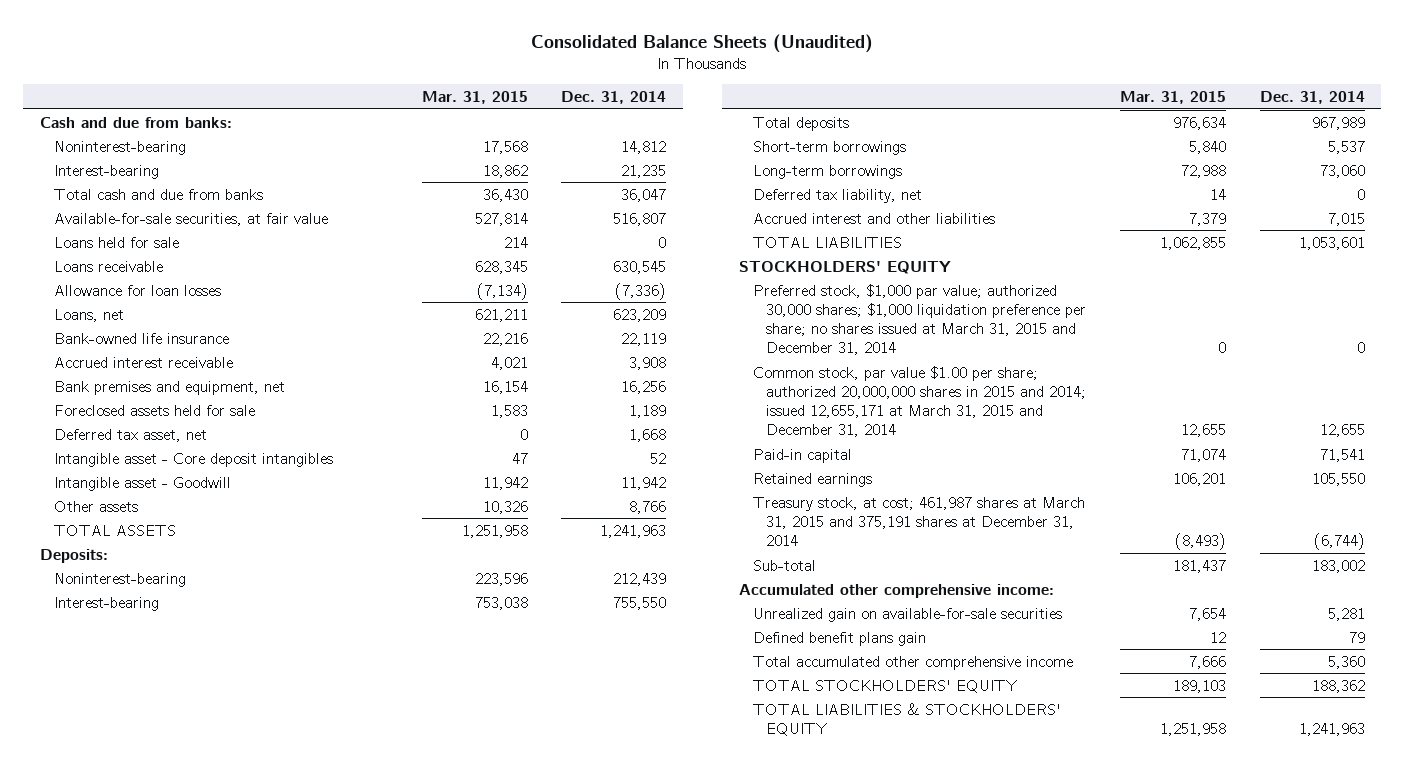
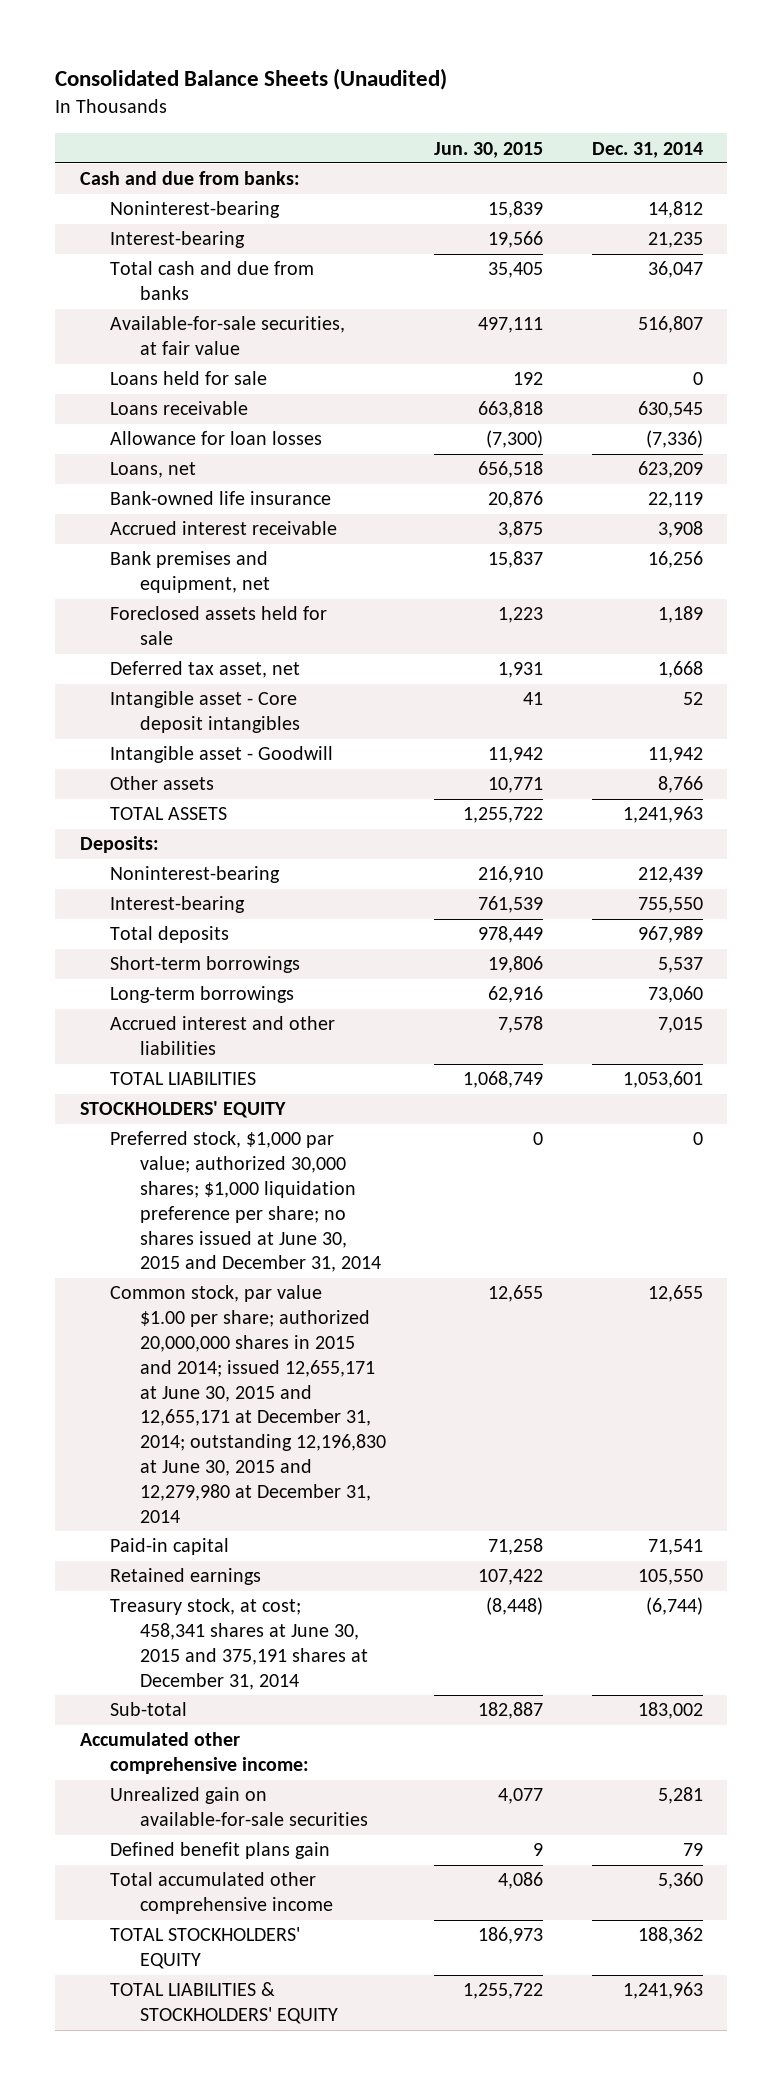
- | Mar. 31, 2015 | Dec. 31, 2014
+ | Jun. 30, 2015 | Dec. 31, 2014
- Deferred tax liability, net | 14 | 0
- Preferred stock, $1,000 par value; authorized 30,000 shares; $1,000 liquidation preference per share; no shares issued at March 31, 2015 and December 31, 2014 | 0 | 0
- Common stock, par value $1.00 per share; authorized 20,000,000 shares in 2015 and 2014; issued 12,655,171 at March 31, 2015 and December 31, 2014 | 12,655 | 12,655
+ Preferred stock, $1,000 par value; authorized 30,000 shares; $1,000 liquidation preference per share; no shares issued at June 30, 2015 and December 31, 2014 | 0 | 0
+ Common stock, par value $1.00 per share; authorized 20,000,000 shares in 2015 and 2014; issued 12,655,171 at June 30, 2015 and 12,655,171 at December 31, 2014; outstanding 12,196,830 at June 30, 2015 and 12,279,980 at December 31, 2014 | 12,655 | 12,655
- Treasury stock, at cost; 461,987 shares at March 31, 2015 and 375,191 shares at December 31, 2014 | (8,493) | (6,744)
+ Treasury stock, at cost; 458,341 shares at June 30, 2015 and 375,191 shares at December 31, 2014 | (8,448) | (6,744)

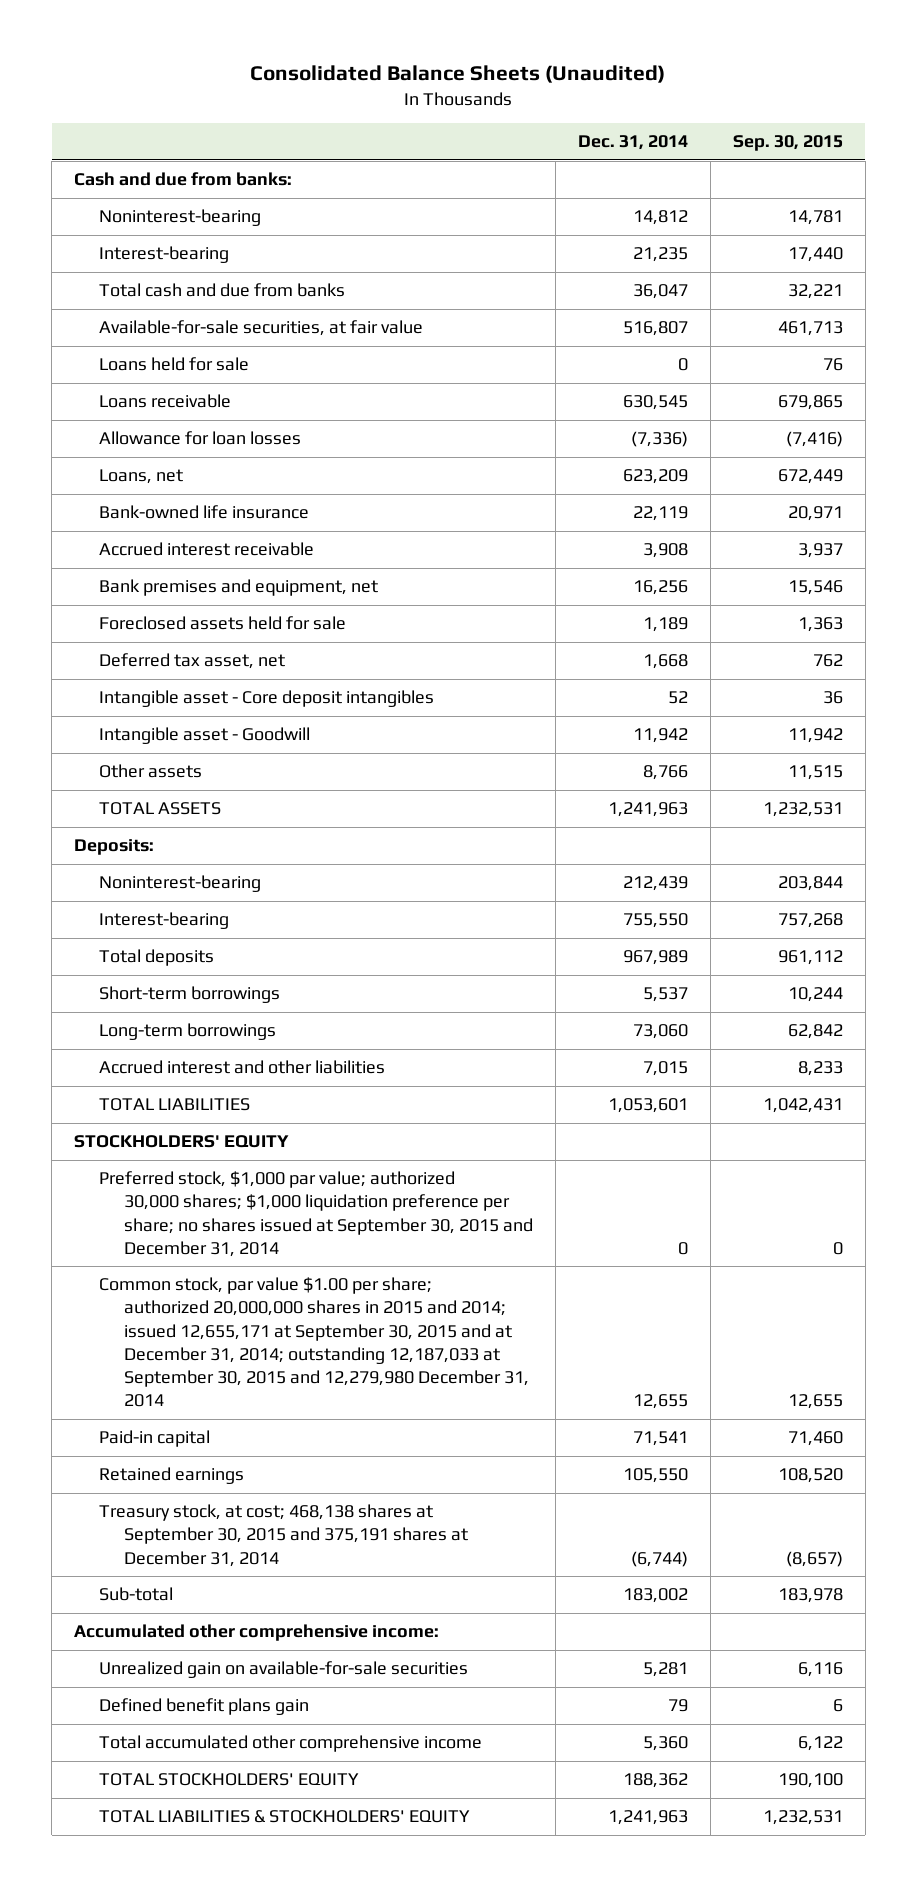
- | Jun. 30, 2015 | Dec. 31, 2014
+ | Dec. 31, 2014 | Sep. 30, 2015
- Preferred stock, $1,000 par value; authorized 30,000 shares; $1,000 liquidation preference per share; no shares issued at June 30, 2015 and December 31, 2014 | 0 | 0
- Common stock, par value $1.00 per share; authorized 20,000,000 shares in 2015 and 2014; issued 12,655,171 at June 30, 2015 and 12,655,171 at December 31, 2014; outstanding 12,196,830 at June 30, 2015 and 12,279,980 at December 31, 2014 | 12,655 | 12,655
+ Preferred stock, $1,000 par value; authorized 30,000 shares; $1,000 liquidation preference per share; no shares issued at September 30, 2015 and December 31, 2014 | 0 | 0
+ Common stock, par value $1.00 per share; authorized 20,000,000 shares in 2015 and 2014; issued 12,655,171 at September 30, 2015 and at December 31, 2014; outstanding 12,187,033 at September 30, 2015 and 12,279,980 December 31, 2014 | 12,655 | 12,655
- Treasury stock, at cost; 458,341 shares at June 30, 2015 and 375,191 shares at December 31, 2014 | (8,448) | (6,744)
+ Treasury stock, at cost; 468,138 shares at September 30, 2015 and 375,191 shares at December 31, 2014 | (6,744) | (8,657)

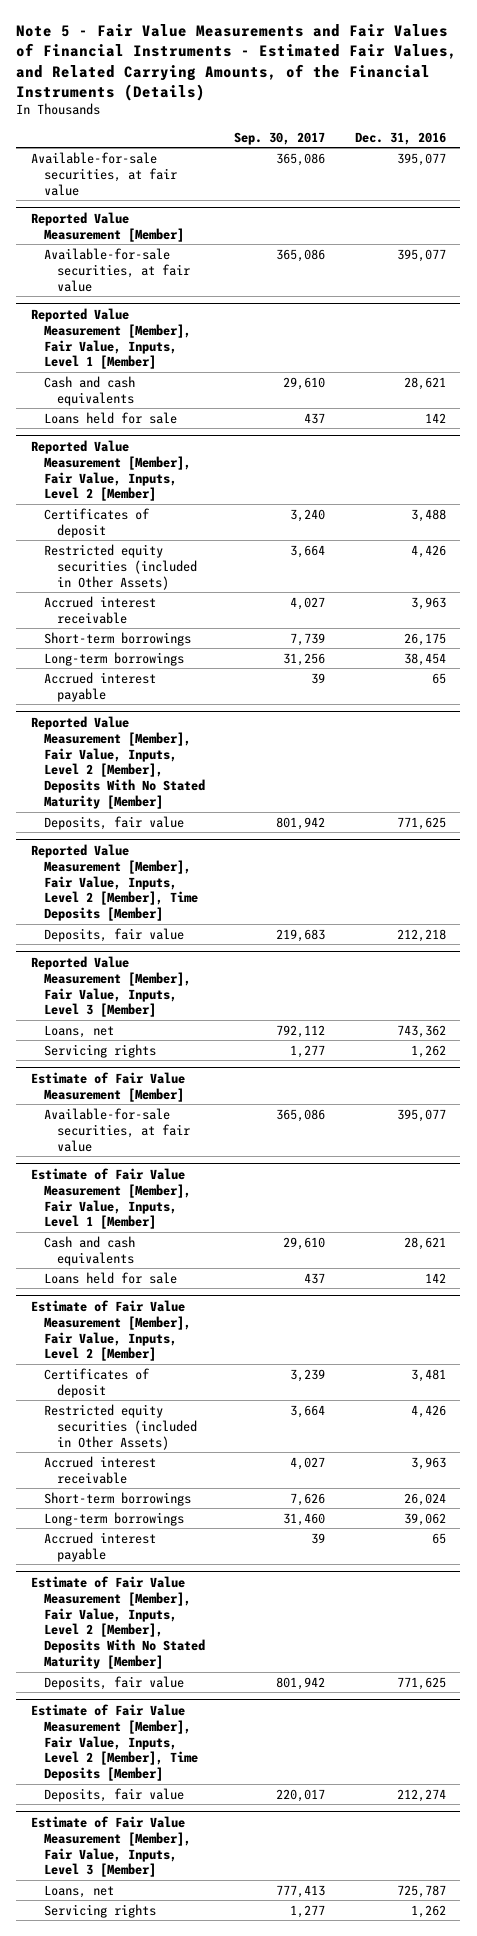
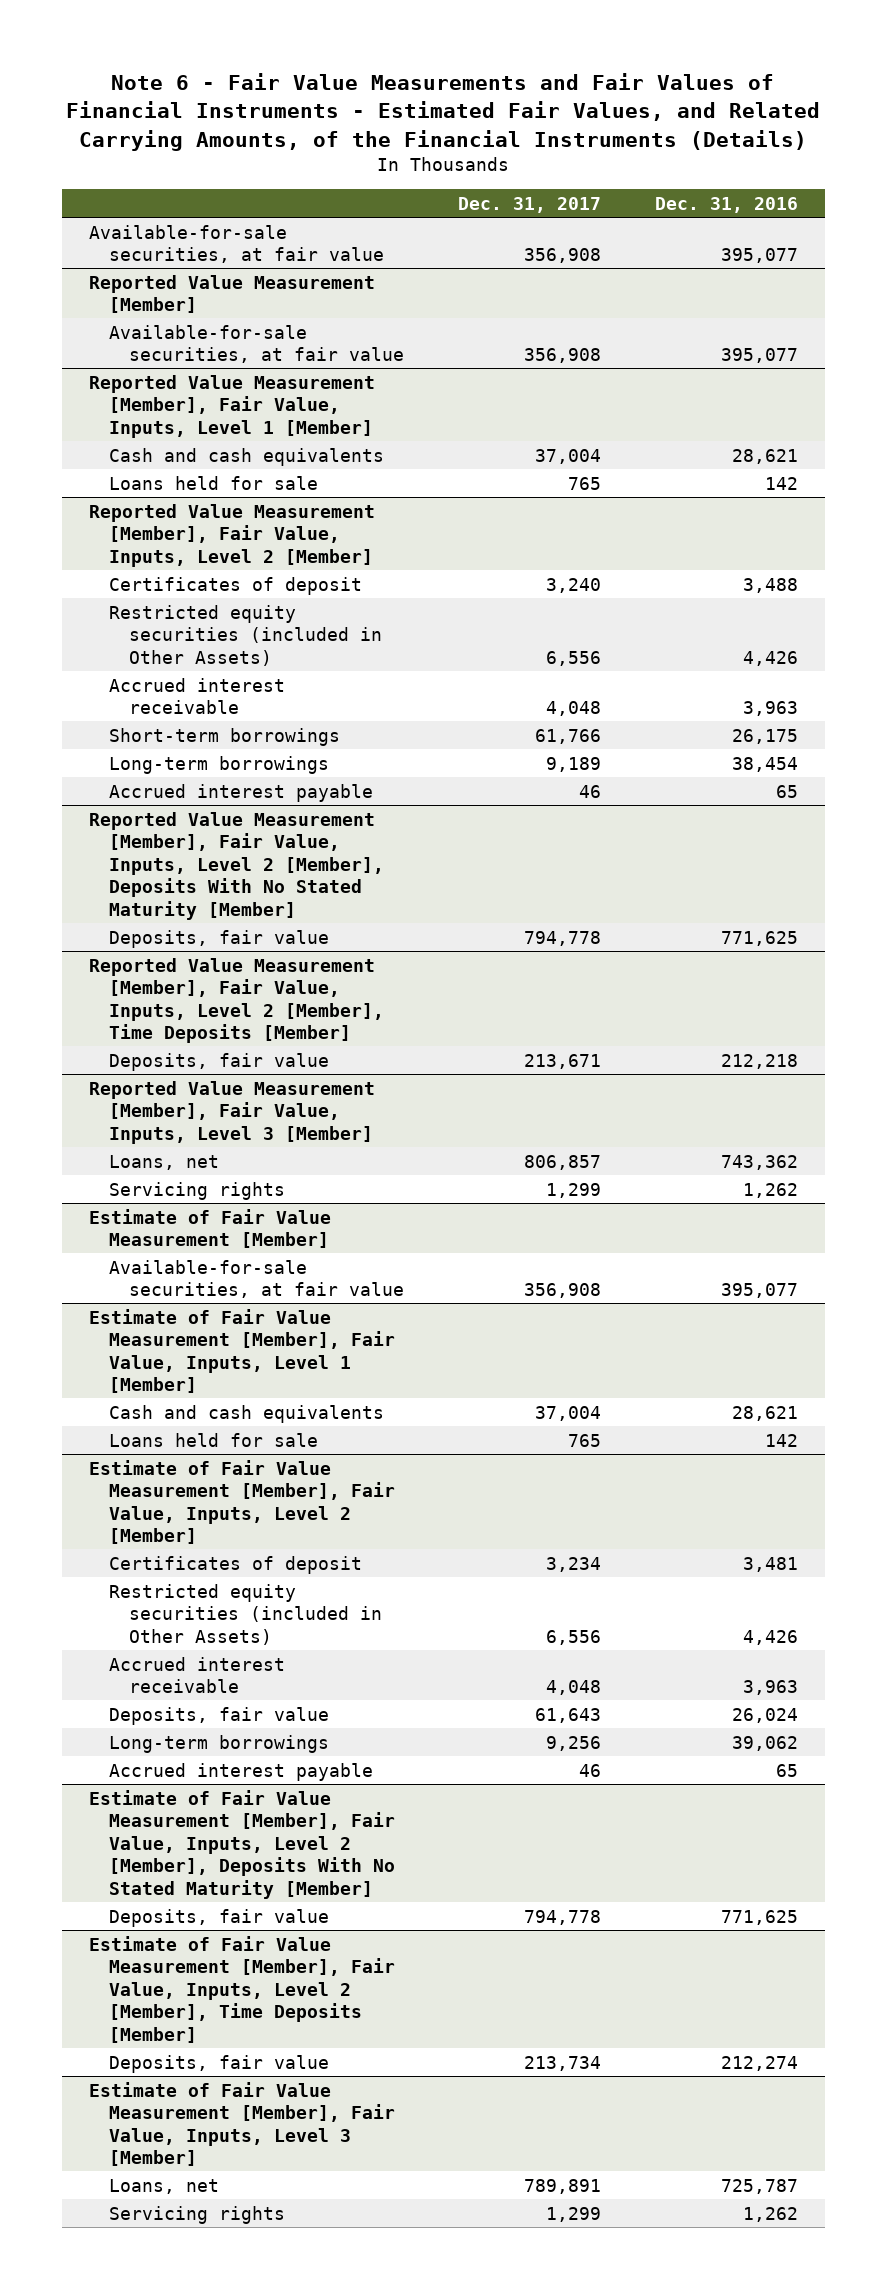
- Note 5 - Fair Value Measurements and Fair Values of Financial Instruments - Estimated Fair Values, and Related Carrying Amounts, of the Financial Instruments (Details)
+ Note 6 - Fair Value Measurements and Fair Values of Financial Instruments - Estimated Fair Values, and Related Carrying Amounts, of the Financial Instruments (Details)
- | Sep. 30, 2017 | Dec. 31, 2016
+ | Dec. 31, 2017 | Dec. 31, 2016
@ Estimate of Fair Value Measurement [Member], Fair Value, Inputs, Level 2 [Member]
- Short-term borrowings | 7,626 | 26,024
+ Deposits, fair value | 61,643 | 26,024

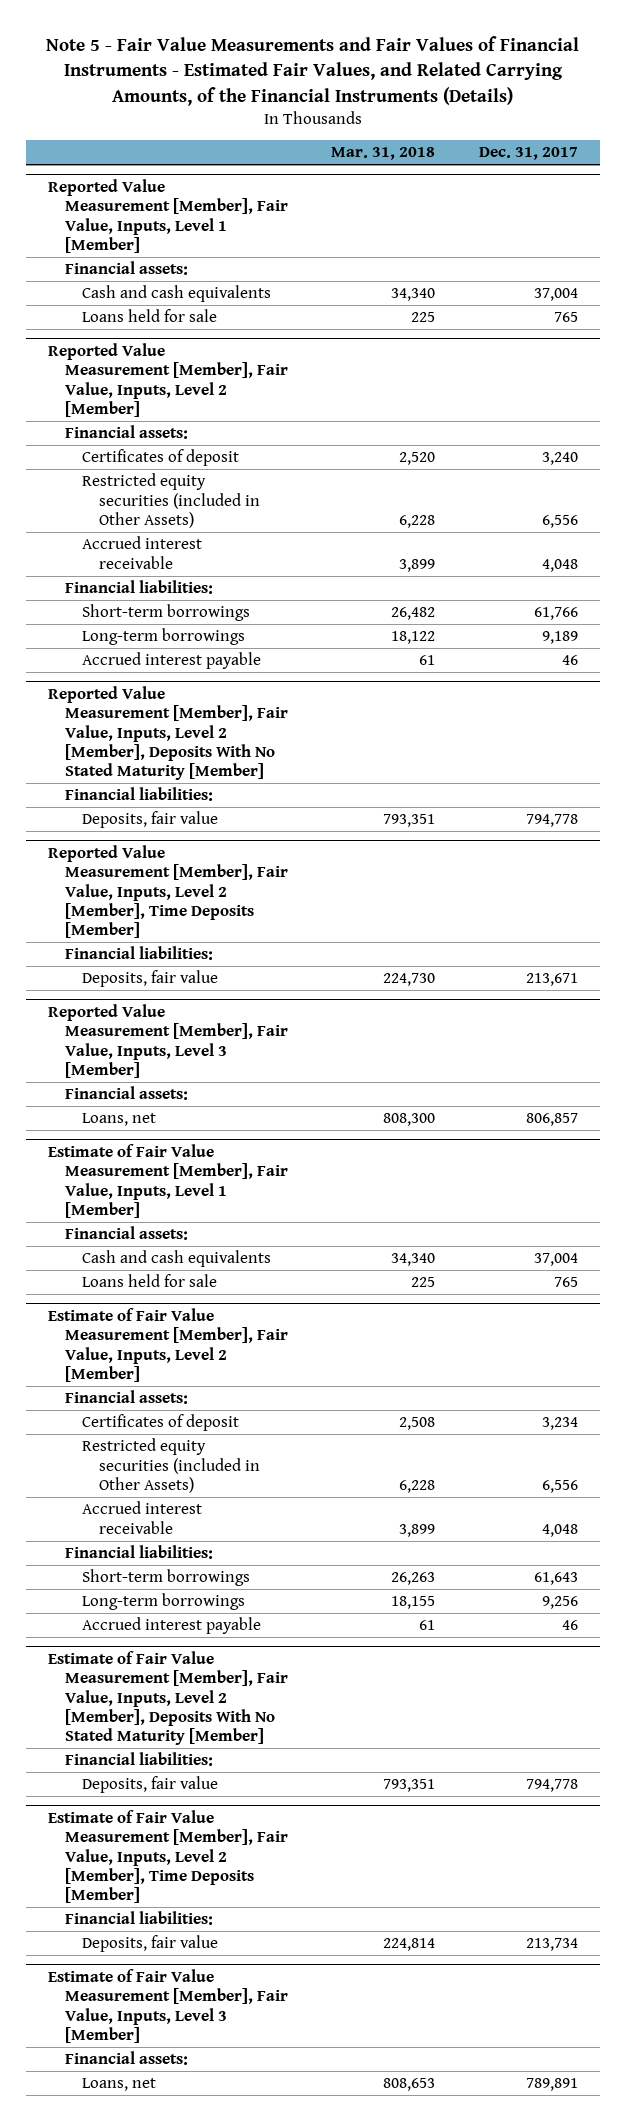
- Note 6 - Fair Value Measurements and Fair Values of Financial Instruments - Estimated Fair Values, and Related Carrying Amounts, of the Financial Instruments (Details)
+ Note 5 - Fair Value Measurements and Fair Values of Financial Instruments - Estimated Fair Values, and Related Carrying Amounts, of the Financial Instruments (Details)
- | Dec. 31, 2017 | Dec. 31, 2016
+ | Mar. 31, 2018 | Dec. 31, 2017
- Available-for-sale securities, at fair value | 356,908 | 395,077
- Reported Value Measurement [Member]
- Available-for-sale securities, at fair value | 356,908 | 395,077
@ Reported Value Measurement [Member], Fair Value, Inputs, Level 1 [Member]
+ Financial assets:
@ Reported Value Measurement [Member], Fair Value, Inputs, Level 2 [Member]
+ Financial assets:
+ Financial liabilities:
@ Reported Value Measurement [Member], Fair Value, Inputs, Level 2 [Member], Deposits With No Stated Maturity [Member]
+ Financial liabilities:
@ Reported Value Measurement [Member], Fair Value, Inputs, Level 2 [Member], Time Deposits [Member]
+ Financial liabilities:
@ Reported Value Measurement [Member], Fair Value, Inputs, Level 3 [Member]
+ Financial assets:
- Servicing rights | 1,299 | 1,262
- Estimate of Fair Value Measurement [Member]
- Available-for-sale securities, at fair value | 356,908 | 395,077
@ Estimate of Fair Value Measurement [Member], Fair Value, Inputs, Level 1 [Member]
+ Financial assets:
@ Estimate of Fair Value Measurement [Member], Fair Value, Inputs, Level 2 [Member]
+ Financial assets:
- Deposits, fair value | 61,643 | 26,024
+ Financial liabilities:
+ Short-term borrowings | 26,263 | 61,643
@ Estimate of Fair Value Measurement [Member], Fair Value, Inputs, Level 2 [Member], Deposits With No Stated Maturity [Member]
+ Financial liabilities:
@ Estimate of Fair Value Measurement [Member], Fair Value, Inputs, Level 2 [Member], Time Deposits [Member]
+ Financial liabilities:
@ Estimate of Fair Value Measurement [Member], Fair Value, Inputs, Level 3 [Member]
+ Financial assets:
- Servicing rights | 1,299 | 1,262

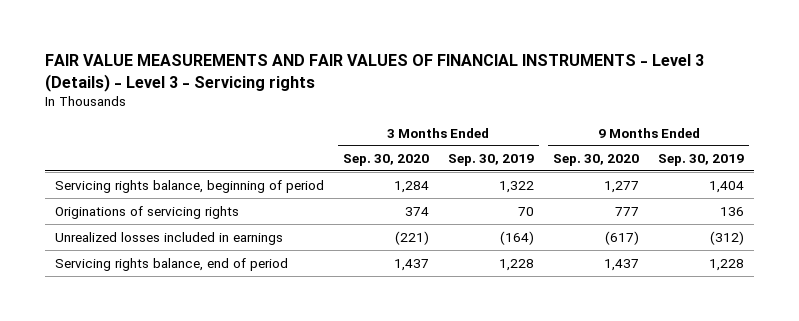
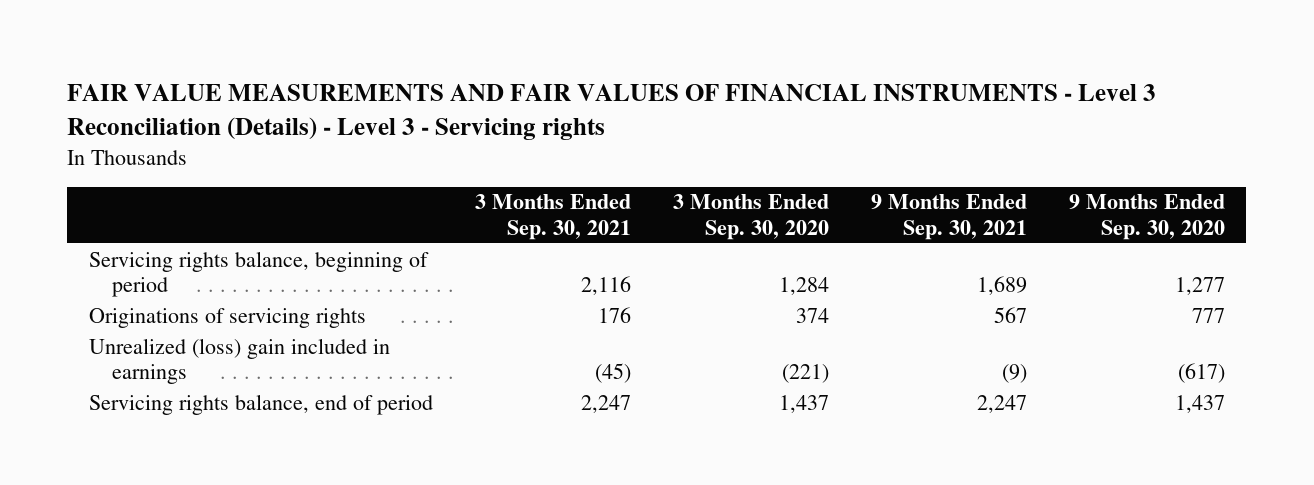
- FAIR VALUE MEASUREMENTS AND FAIR VALUES OF FINANCIAL INSTRUMENTS - Level 3 (Details) - Level 3 - Servicing rights
+ FAIR VALUE MEASUREMENTS AND FAIR VALUES OF FINANCIAL INSTRUMENTS - Level 3 Reconciliation (Details) - Level 3 - Servicing rights
- | 3 Months Ended Sep. 30, 2020 | 3 Months Ended Sep. 30, 2019 | 9 Months Ended Sep. 30, 2020 | 9 Months Ended Sep. 30, 2019
+ | 3 Months Ended Sep. 30, 2021 | 3 Months Ended Sep. 30, 2020 | 9 Months Ended Sep. 30, 2021 | 9 Months Ended Sep. 30, 2020
- Unrealized losses included in earnings | (221) | (164) | (617) | (312)
+ Unrealized (loss) gain included in earnings | (45) | (221) | (9) | (617)

